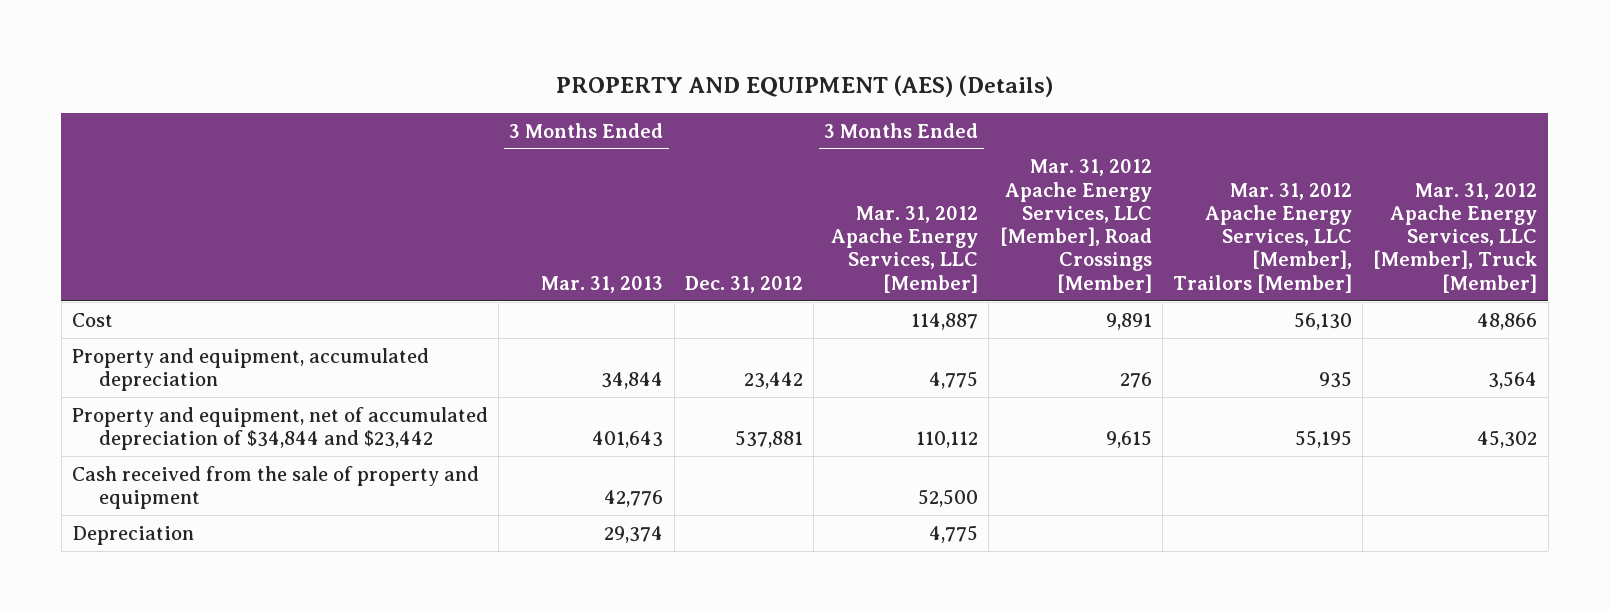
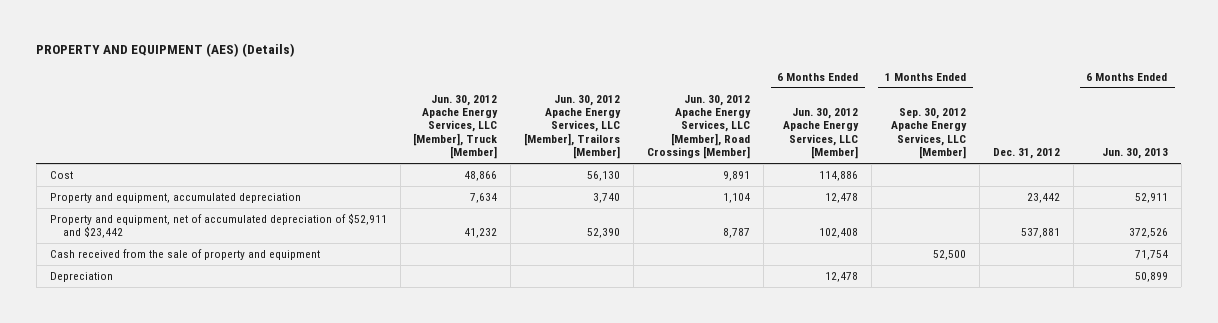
- | 3 Months Ended Mar. 31, 2013 | Dec. 31, 2012 | 3 Months Ended Mar. 31, 2012 Apache Energy Services, LLC [Member] | Mar. 31, 2012 Apache Energy Services, LLC [Member], Road Crossings [Member] | Mar. 31, 2012 Apache Energy Services, LLC [Member], Trailors [Member] | Mar. 31, 2012 Apache Energy Services, LLC [Member], Truck [Member]
+ | Jun. 30, 2012 Apache Energy Services, LLC [Member], Truck [Member] | Jun. 30, 2012 Apache Energy Services, LLC [Member], Trailors [Member] | Jun. 30, 2012 Apache Energy Services, LLC [Member], Road Crossings [Member] | 6 Months Ended Jun. 30, 2012 Apache Energy Services, LLC [Member] | 1 Months Ended Sep. 30, 2012 Apache Energy Services, LLC [Member] | Dec. 31, 2012 | 6 Months Ended Jun. 30, 2013
- Property and equipment, net of accumulated depreciation of $34,844 and $23,442 | 401,643 | 537,881 | 110,112 | 9,615 | 55,195 | 45,302
+ Property and equipment, net of accumulated depreciation of $52,911 and $23,442 | 41,232 | 52,390 | 8,787 | 102,408 | | 537,881 | 372,526

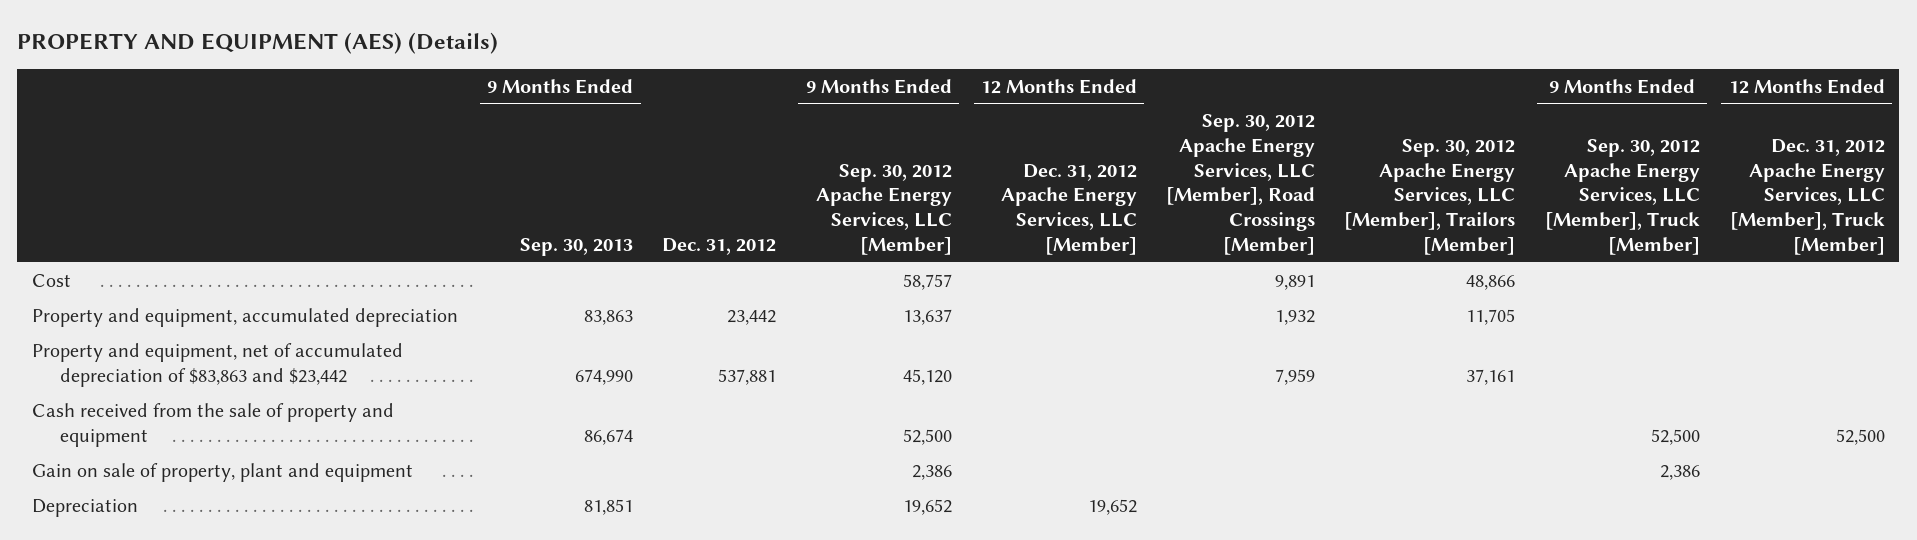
- | Jun. 30, 2012 Apache Energy Services, LLC [Member], Truck [Member] | Jun. 30, 2012 Apache Energy Services, LLC [Member], Trailors [Member] | Jun. 30, 2012 Apache Energy Services, LLC [Member], Road Crossings [Member] | 6 Months Ended Jun. 30, 2012 Apache Energy Services, LLC [Member] | 1 Months Ended Sep. 30, 2012 Apache Energy Services, LLC [Member] | Dec. 31, 2012 | 6 Months Ended Jun. 30, 2013
+ | 9 Months Ended Sep. 30, 2013 | Dec. 31, 2012 | 9 Months Ended Sep. 30, 2012 Apache Energy Services, LLC [Member] | 12 Months Ended Dec. 31, 2012 Apache Energy Services, LLC [Member] | Sep. 30, 2012 Apache Energy Services, LLC [Member], Road Crossings [Member] | Sep. 30, 2012 Apache Energy Services, LLC [Member], Trailors [Member] | 9 Months Ended Sep. 30, 2012 Apache Energy Services, LLC [Member], Truck [Member] | 12 Months Ended Dec. 31, 2012 Apache Energy Services, LLC [Member], Truck [Member]
- Property and equipment, net of accumulated depreciation of $52,911 and $23,442 | 41,232 | 52,390 | 8,787 | 102,408 | | 537,881 | 372,526
+ Property and equipment, net of accumulated depreciation of $83,863 and $23,442 | 674,990 | 537,881 | 45,120 | | 7,959 | 37,161 | |
+ Gain on sale of property, plant and equipment | | | 2,386 | | | | 2,386 |

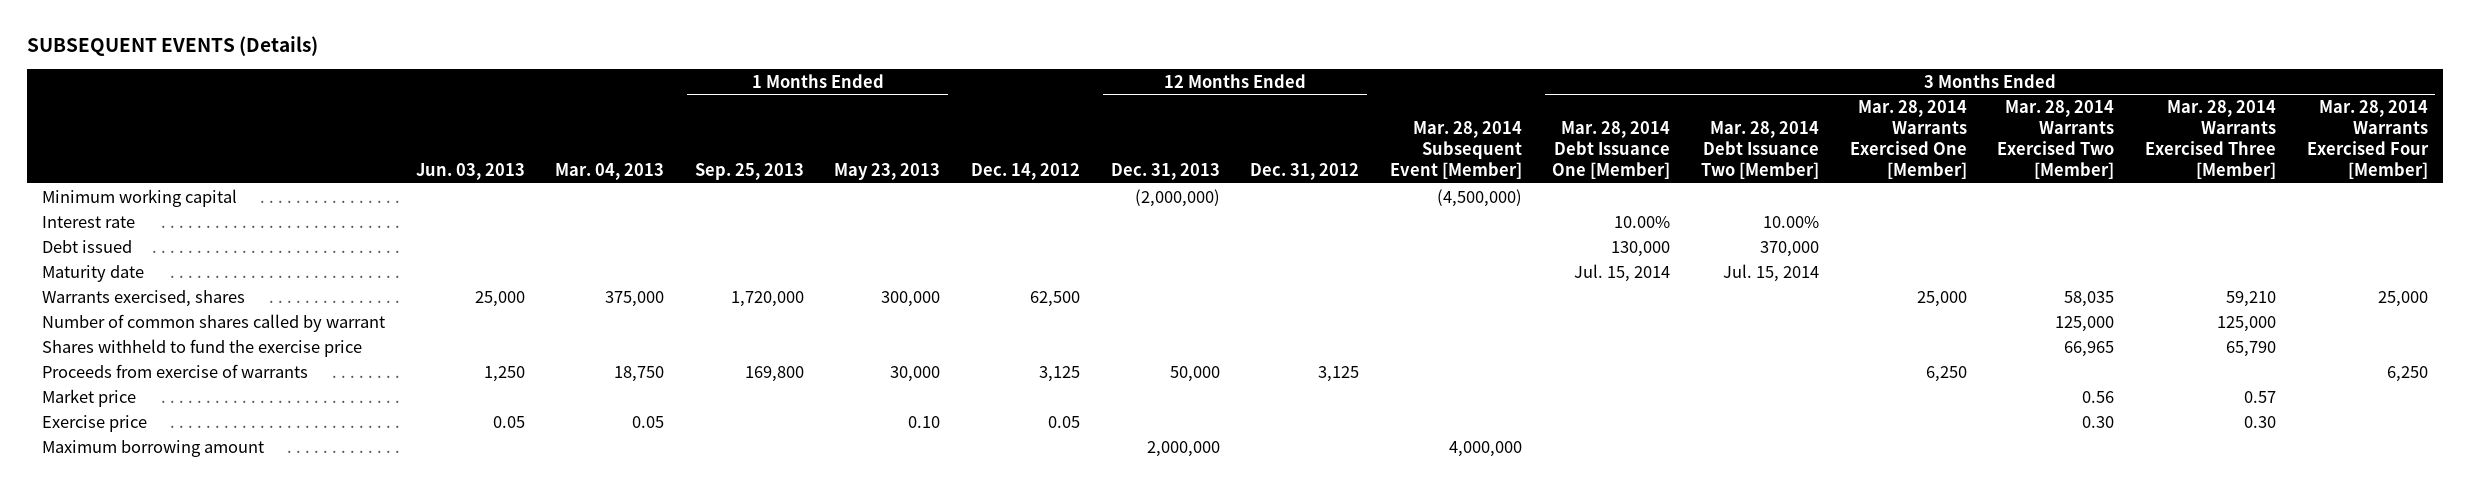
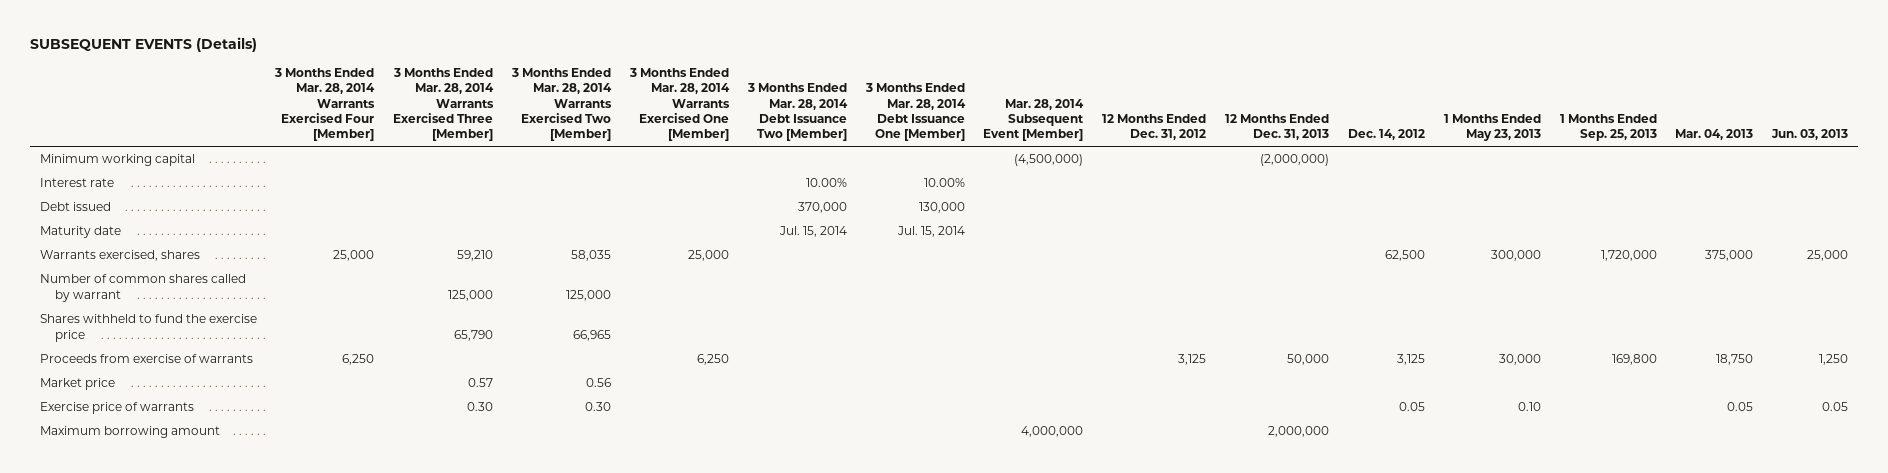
- | Jun. 03, 2013 | Mar. 04, 2013 | 1 Months Ended Sep. 25, 2013 | 1 Months Ended May 23, 2013 | Dec. 14, 2012 | 12 Months Ended Dec. 31, 2013 | 12 Months Ended Dec. 31, 2012 | Mar. 28, 2014 Subsequent Event [Member] | 3 Months Ended Mar. 28, 2014 Debt Issuance One [Member] | 3 Months Ended Mar. 28, 2014 Debt Issuance Two [Member] | 3 Months Ended Mar. 28, 2014 Warrants Exercised One [Member] | 3 Months Ended Mar. 28, 2014 Warrants Exercised Two [Member] | 3 Months Ended Mar. 28, 2014 Warrants Exercised Three [Member] | 3 Months Ended Mar. 28, 2014 Warrants Exercised Four [Member]
+ | 3 Months Ended Mar. 28, 2014 Warrants Exercised Four [Member] | 3 Months Ended Mar. 28, 2014 Warrants Exercised Three [Member] | 3 Months Ended Mar. 28, 2014 Warrants Exercised Two [Member] | 3 Months Ended Mar. 28, 2014 Warrants Exercised One [Member] | 3 Months Ended Mar. 28, 2014 Debt Issuance Two [Member] | 3 Months Ended Mar. 28, 2014 Debt Issuance One [Member] | Mar. 28, 2014 Subsequent Event [Member] | 12 Months Ended Dec. 31, 2012 | 12 Months Ended Dec. 31, 2013 | Dec. 14, 2012 | 1 Months Ended May 23, 2013 | 1 Months Ended Sep. 25, 2013 | Mar. 04, 2013 | Jun. 03, 2013
- Exercise price | 0.05 | 0.05 | | 0.10 | 0.05 | | | | | | | 0.30 | 0.30 |
+ Exercise price of warrants | | 0.30 | 0.30 | | | | | | | 0.05 | 0.10 | | 0.05 | 0.05

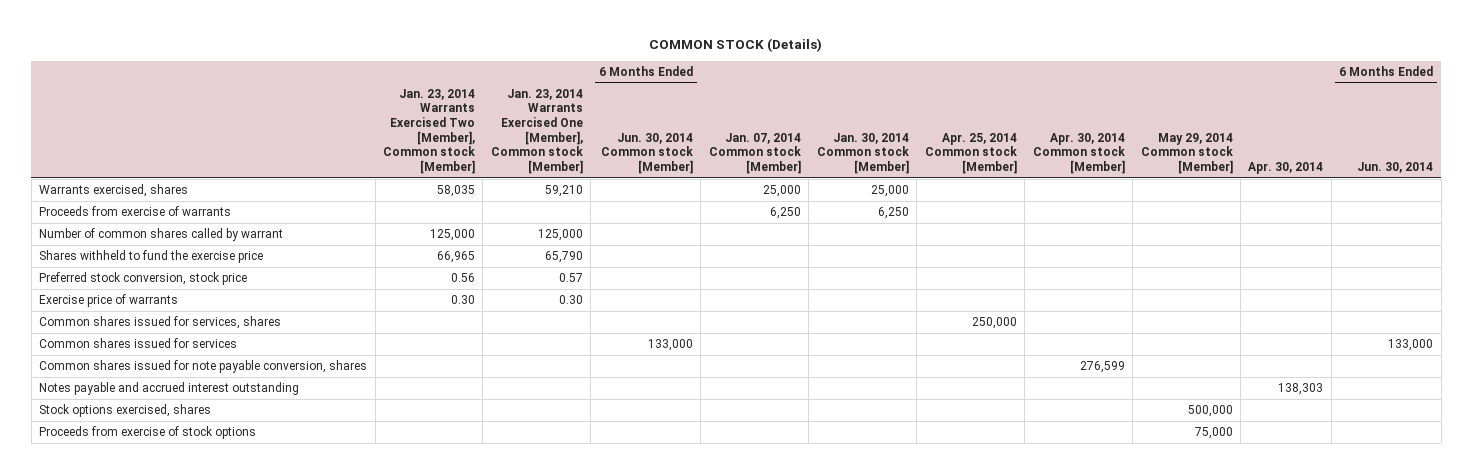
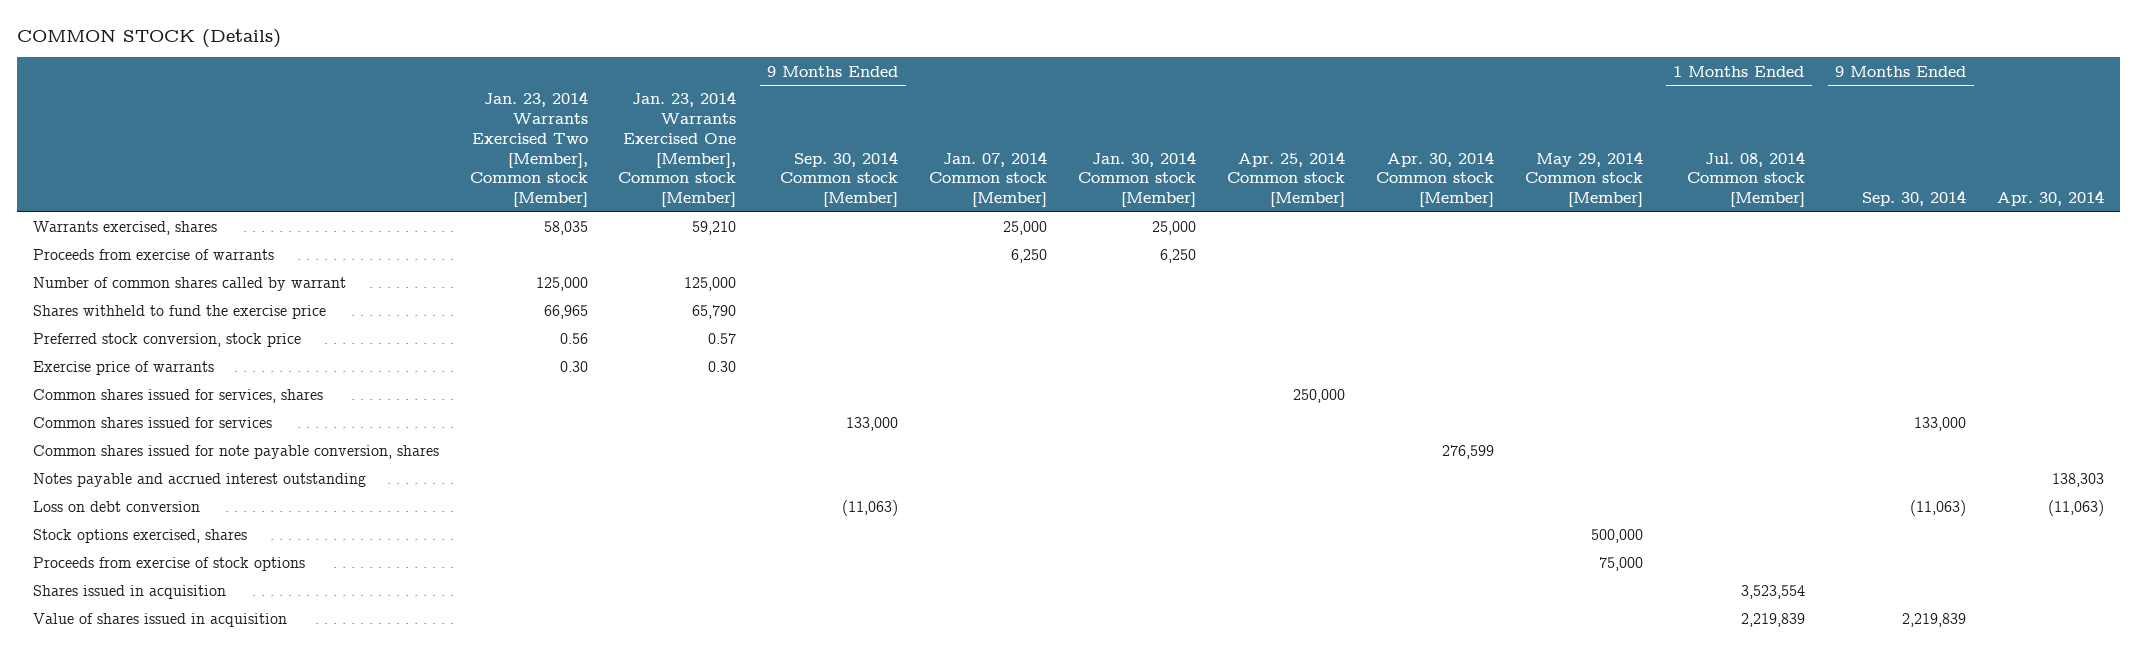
- | Jan. 23, 2014 Warrants Exercised Two [Member], Common stock [Member] | Jan. 23, 2014 Warrants Exercised One [Member], Common stock [Member] | 6 Months Ended Jun. 30, 2014 Common stock [Member] | Jan. 07, 2014 Common stock [Member] | Jan. 30, 2014 Common stock [Member] | Apr. 25, 2014 Common stock [Member] | Apr. 30, 2014 Common stock [Member] | May 29, 2014 Common stock [Member] | Apr. 30, 2014 | 6 Months Ended Jun. 30, 2014
+ | Jan. 23, 2014 Warrants Exercised Two [Member], Common stock [Member] | Jan. 23, 2014 Warrants Exercised One [Member], Common stock [Member] | 9 Months Ended Sep. 30, 2014 Common stock [Member] | Jan. 07, 2014 Common stock [Member] | Jan. 30, 2014 Common stock [Member] | Apr. 25, 2014 Common stock [Member] | Apr. 30, 2014 Common stock [Member] | May 29, 2014 Common stock [Member] | 1 Months Ended Jul. 08, 2014 Common stock [Member] | 9 Months Ended Sep. 30, 2014 | Apr. 30, 2014
+ Loss on debt conversion | | | (11,063) | | | | | | | (11,063) | (11,063)
+ Shares issued in acquisition | | | | | | | | | 3,523,554 | |
+ Value of shares issued in acquisition | | | | | | | | | 2,219,839 | 2,219,839 |

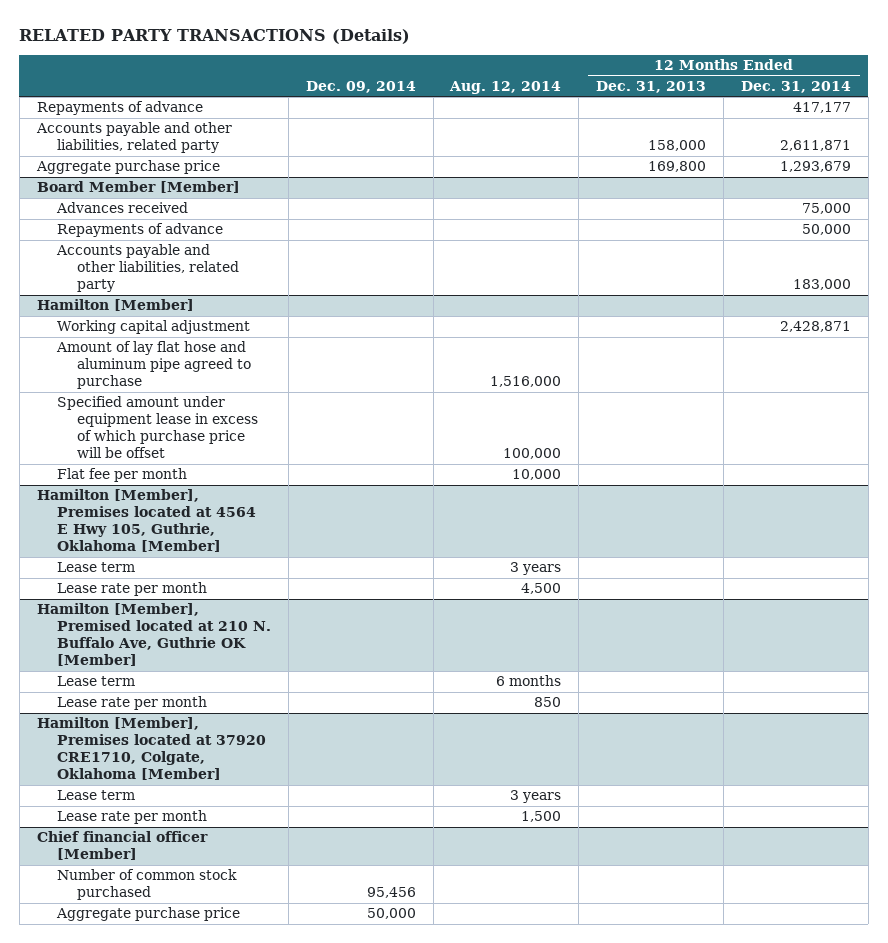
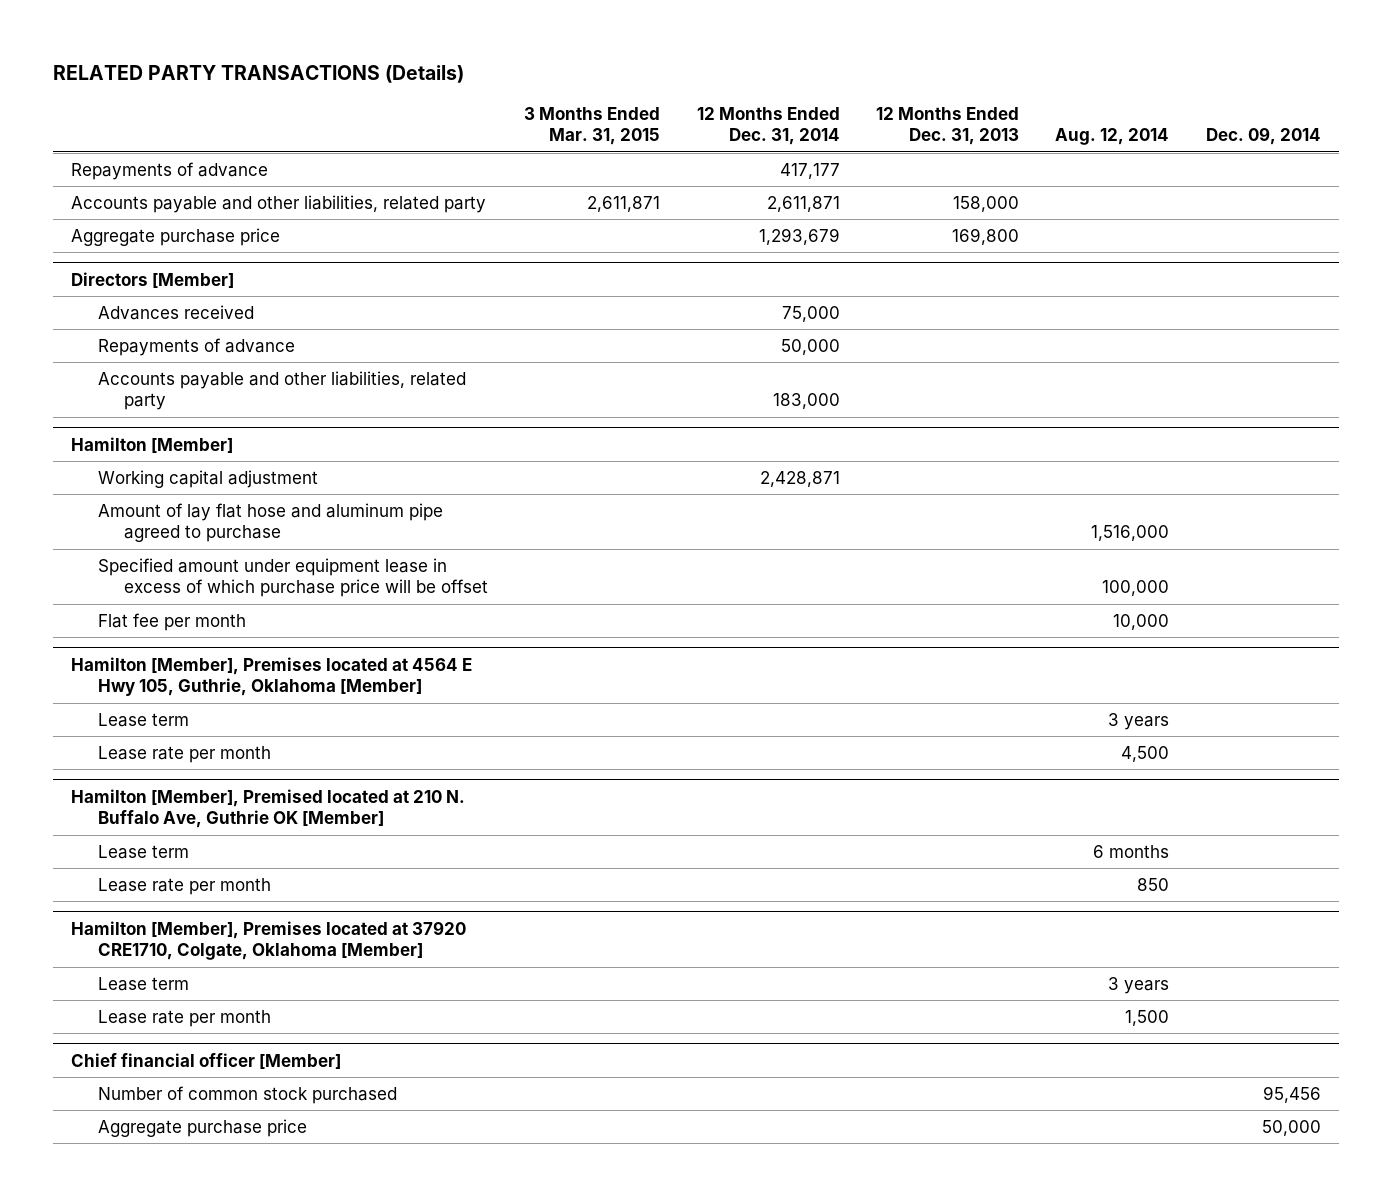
- | Dec. 09, 2014 | Aug. 12, 2014 | 12 Months Ended Dec. 31, 2013 | 12 Months Ended Dec. 31, 2014
+ | 3 Months Ended Mar. 31, 2015 | 12 Months Ended Dec. 31, 2014 | 12 Months Ended Dec. 31, 2013 | Aug. 12, 2014 | Dec. 09, 2014
- Board Member [Member]
+ Directors [Member]

